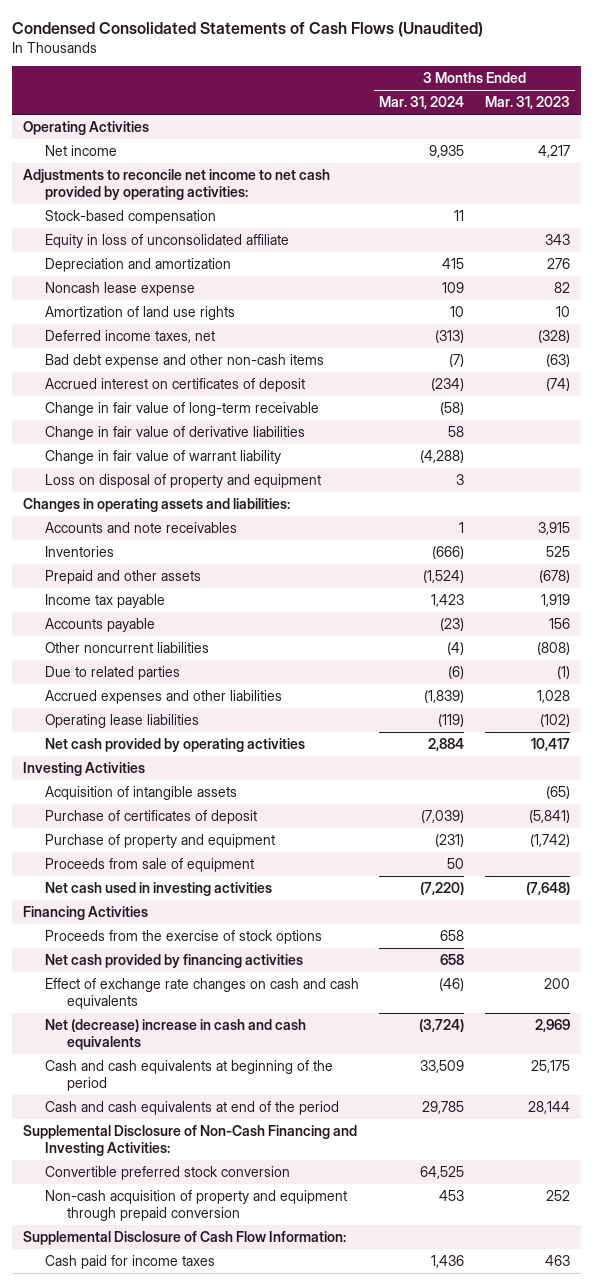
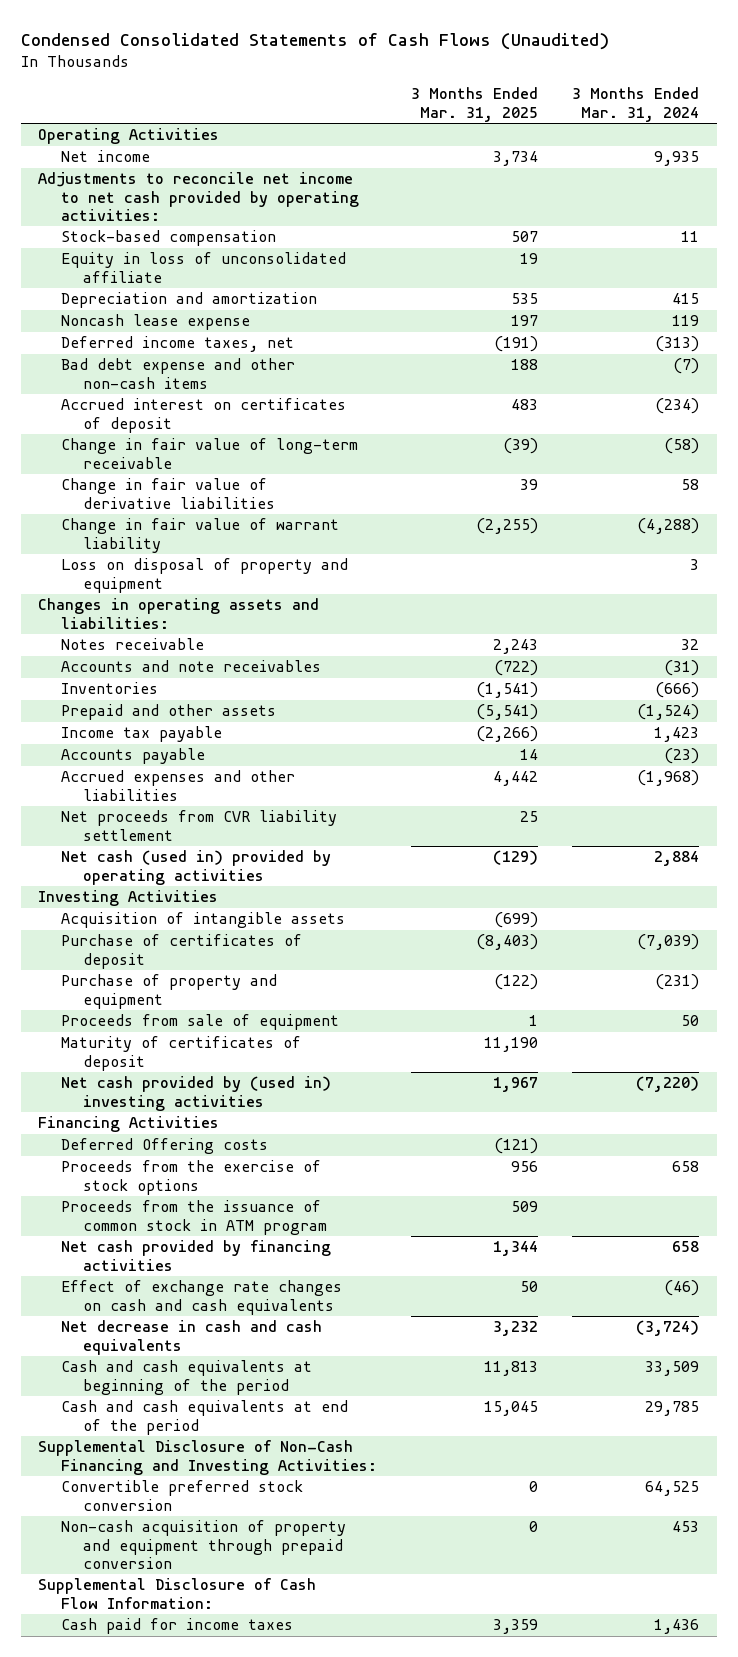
- | 3 Months Ended Mar. 31, 2024 | 3 Months Ended Mar. 31, 2023
+ | 3 Months Ended Mar. 31, 2025 | 3 Months Ended Mar. 31, 2024
- Noncash lease expense | 109 | 82
- Amortization of land use rights | 10 | 10
+ Noncash lease expense | 197 | 119
- Accounts and note receivables | 1 | 3,915
+ Notes receivable | 2,243 | 32
+ Accounts and note receivables | (722) | (31)
- Other noncurrent liabilities | (4) | (808)
- Due to related parties | (6) | (1)
- Accrued expenses and other liabilities | (1,839) | 1,028
- Operating lease liabilities | (119) | (102)
- Net cash provided by operating activities | 2,884 | 10,417
+ Accrued expenses and other liabilities | 4,442 | (1,968)
+ Net proceeds from CVR liability settlement | 25 |
+ Net cash (used in) provided by operating activities | (129) | 2,884
- Net cash used in investing activities | (7,220) | (7,648)
+ Maturity of certificates of deposit | 11,190 |
+ Net cash provided by (used in) investing activities | 1,967 | (7,220)
+ Deferred Offering costs | (121) |
+ Proceeds from the issuance of common stock in ATM program | 509 |
- Net (decrease) increase in cash and cash equivalents | (3,724) | 2,969
+ Net decrease in cash and cash equivalents | 3,232 | (3,724)

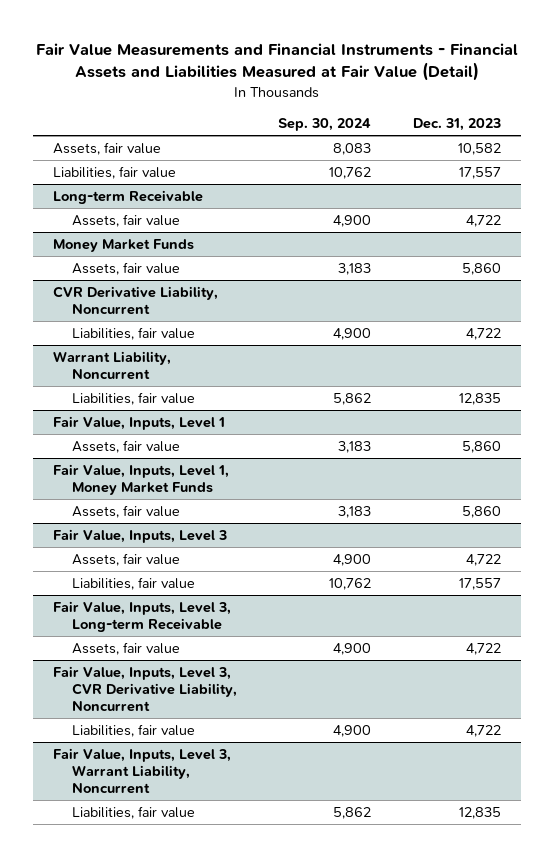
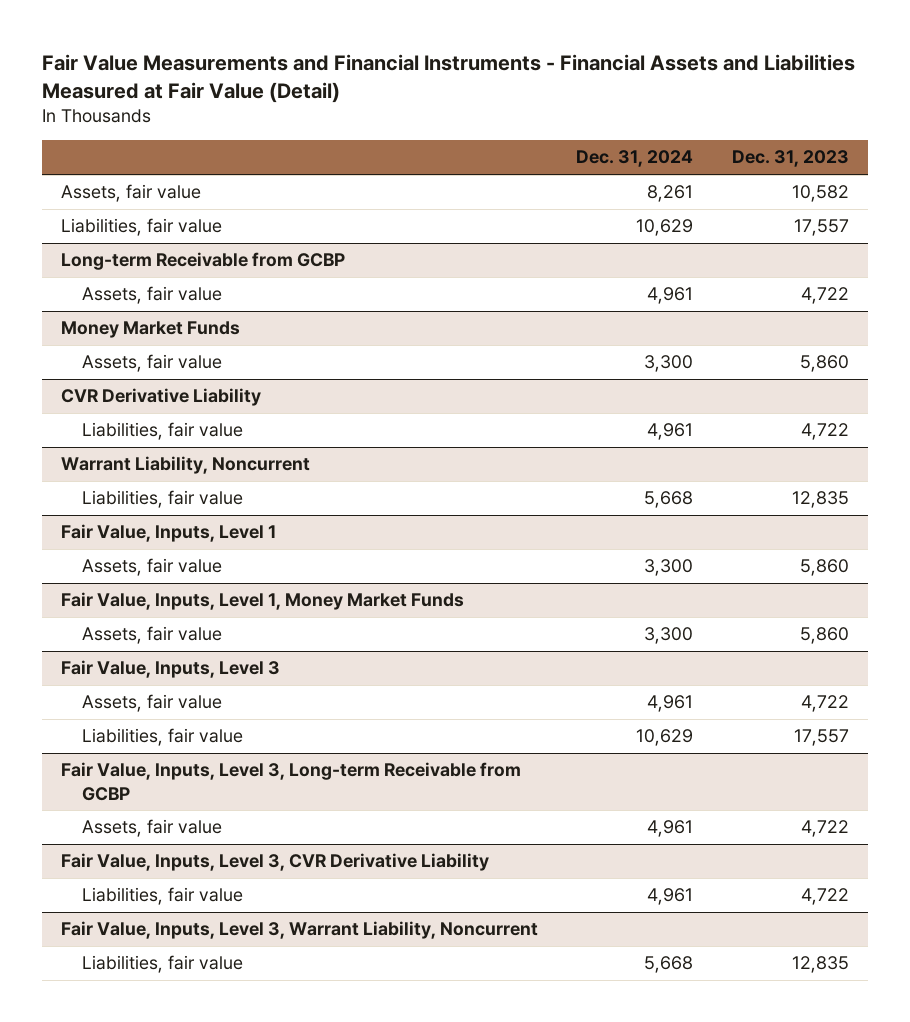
- | Sep. 30, 2024 | Dec. 31, 2023
+ | Dec. 31, 2024 | Dec. 31, 2023
- Long-term Receivable
+ Long-term Receivable from GCBP
- CVR Derivative Liability, Noncurrent
+ CVR Derivative Liability
- Fair Value, Inputs, Level 3, Long-term Receivable
+ Fair Value, Inputs, Level 3, Long-term Receivable from GCBP
- Fair Value, Inputs, Level 3, CVR Derivative Liability, Noncurrent
+ Fair Value, Inputs, Level 3, CVR Derivative Liability

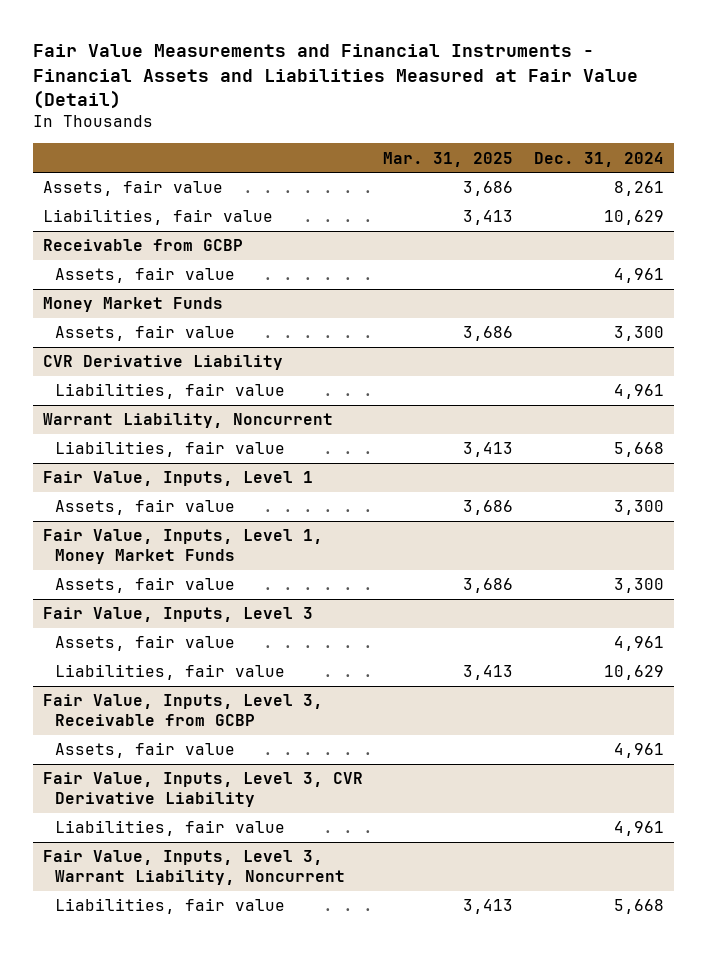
- | Dec. 31, 2024 | Dec. 31, 2023
+ | Mar. 31, 2025 | Dec. 31, 2024
- Long-term Receivable from GCBP
+ Receivable from GCBP
- Fair Value, Inputs, Level 3, Long-term Receivable from GCBP
+ Fair Value, Inputs, Level 3, Receivable from GCBP

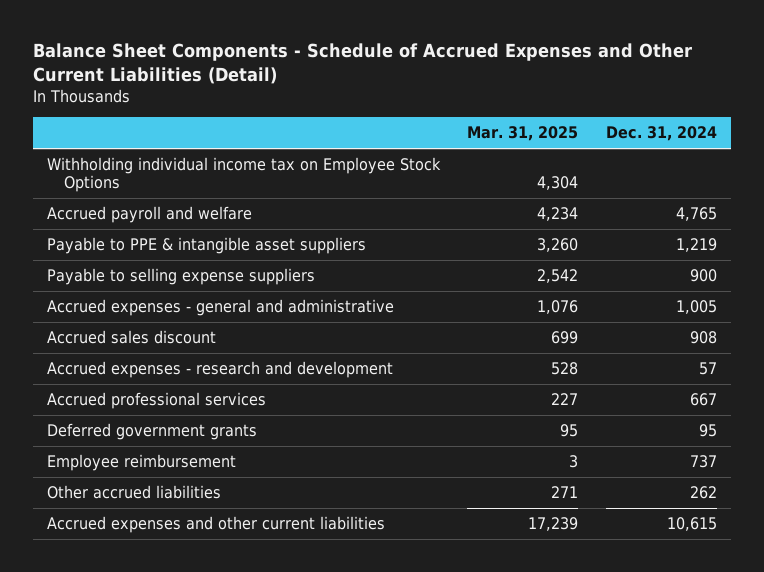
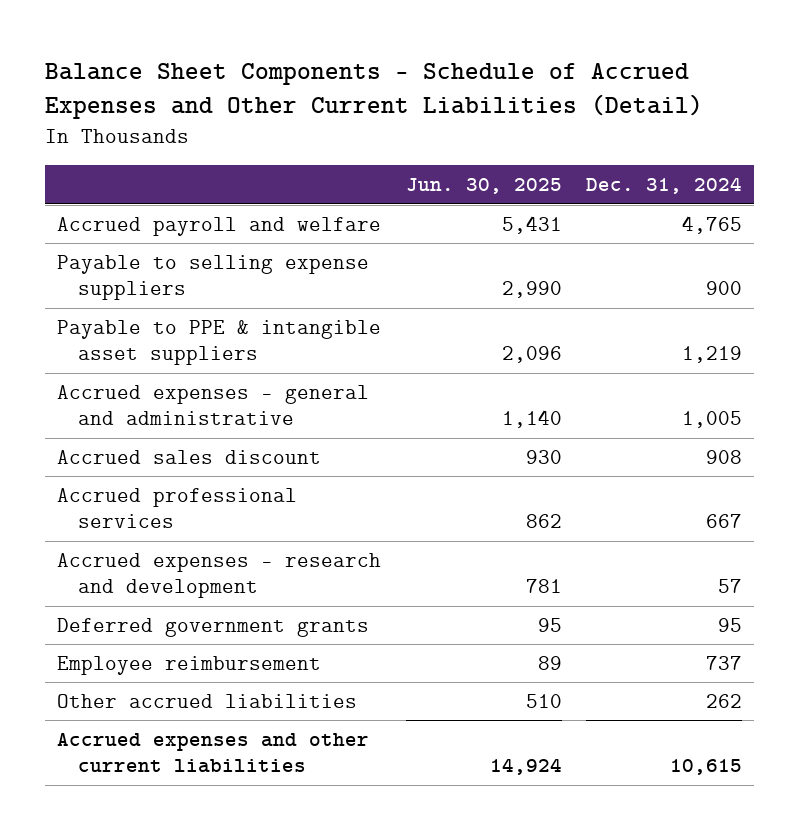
- | Mar. 31, 2025 | Dec. 31, 2024
+ | Jun. 30, 2025 | Dec. 31, 2024
- Withholding individual income tax on Employee Stock Options | 4,304 |
moved down: Payable to PPE & intangible asset suppliers | 2,096 | 1,219
moved down: Accrued expenses - research and development | 781 | 57

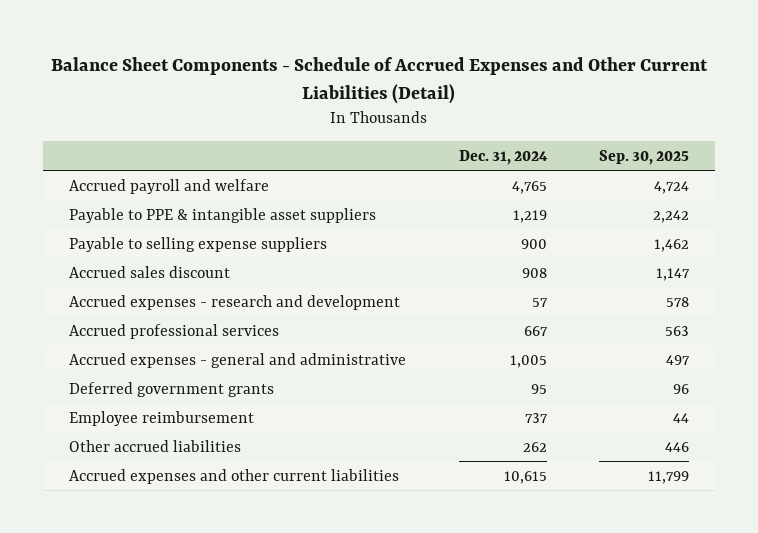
- | Jun. 30, 2025 | Dec. 31, 2024
+ | Dec. 31, 2024 | Sep. 30, 2025
moved down: Payable to selling expense suppliers | 900 | 1,462
moved down: Accrued professional services | 667 | 563
moved down: Accrued expenses - general and administrative | 1,005 | 497

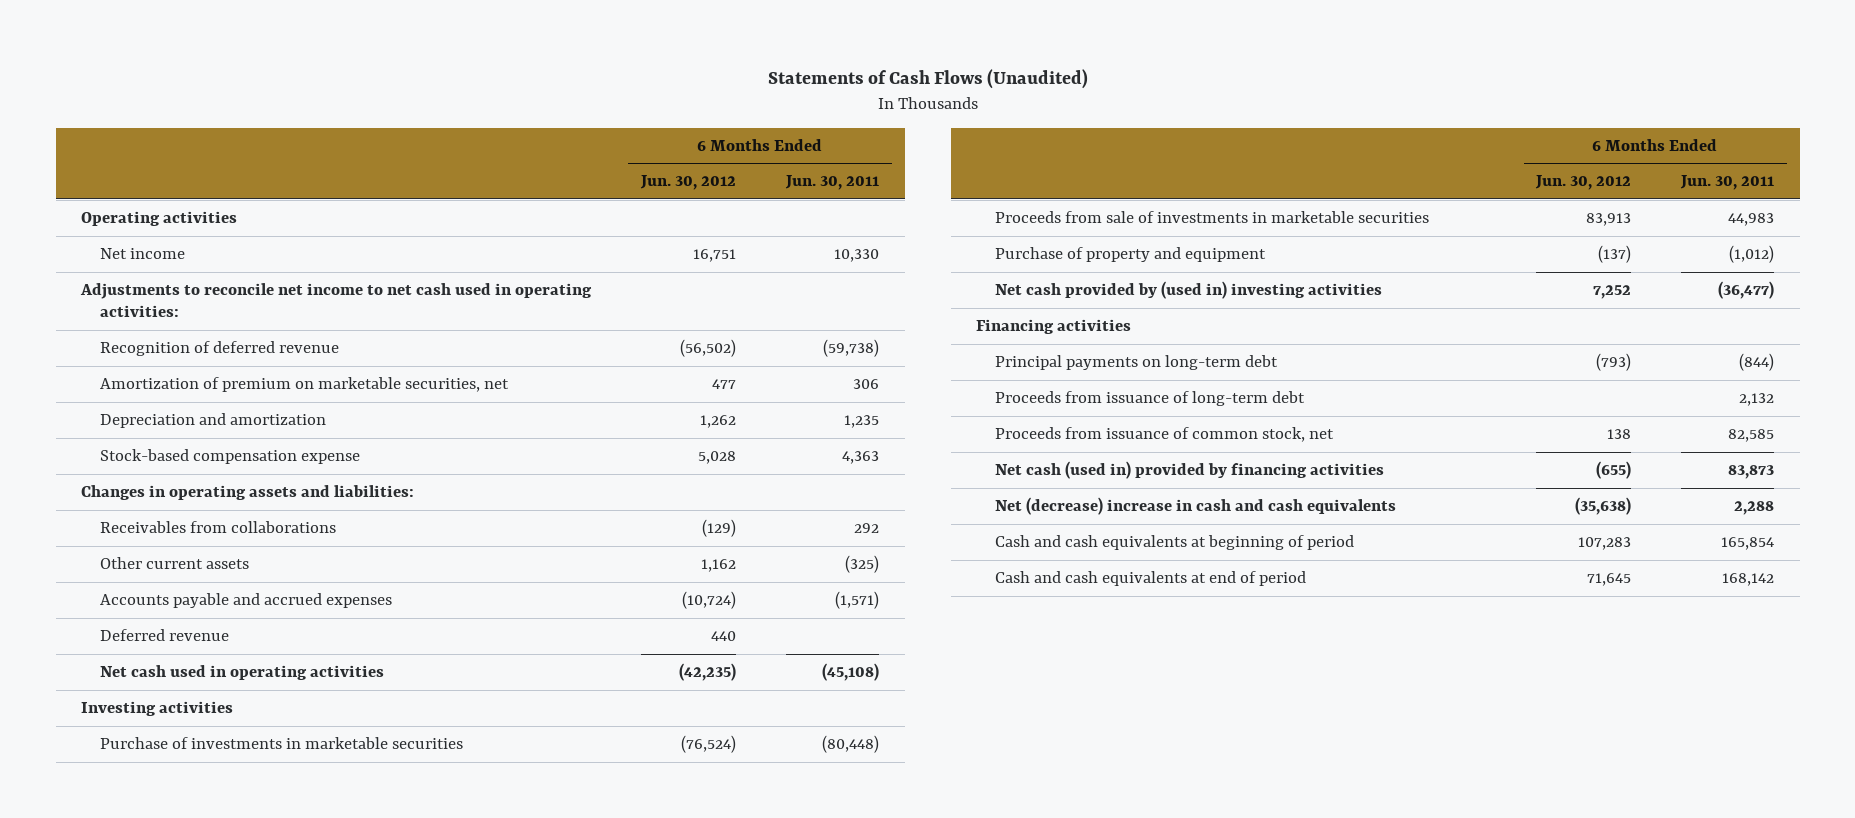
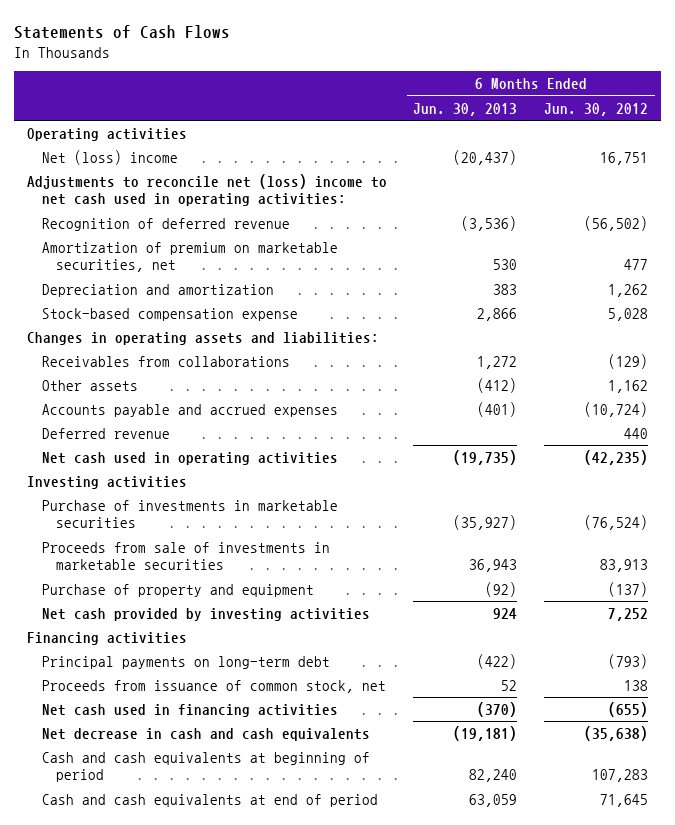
- Statements of Cash Flows (Unaudited)
+ Statements of Cash Flows
- | 6 Months Ended Jun. 30, 2012 | 6 Months Ended Jun. 30, 2011
+ | 6 Months Ended Jun. 30, 2013 | 6 Months Ended Jun. 30, 2012
- Net income | 16,751 | 10,330
- Adjustments to reconcile net income to net cash used in operating activities:
+ Net (loss) income | (20,437) | 16,751
+ Adjustments to reconcile net (loss) income to net cash used in operating activities:
- Other current assets | 1,162 | (325)
+ Other assets | (412) | 1,162
- Net cash provided by (used in) investing activities | 7,252 | (36,477)
+ Net cash provided by investing activities | 924 | 7,252
- Proceeds from issuance of long-term debt | | 2,132
- Net cash (used in) provided by financing activities | (655) | 83,873
- Net (decrease) increase in cash and cash equivalents | (35,638) | 2,288
+ Net cash used in financing activities | (370) | (655)
+ Net decrease in cash and cash equivalents | (19,181) | (35,638)

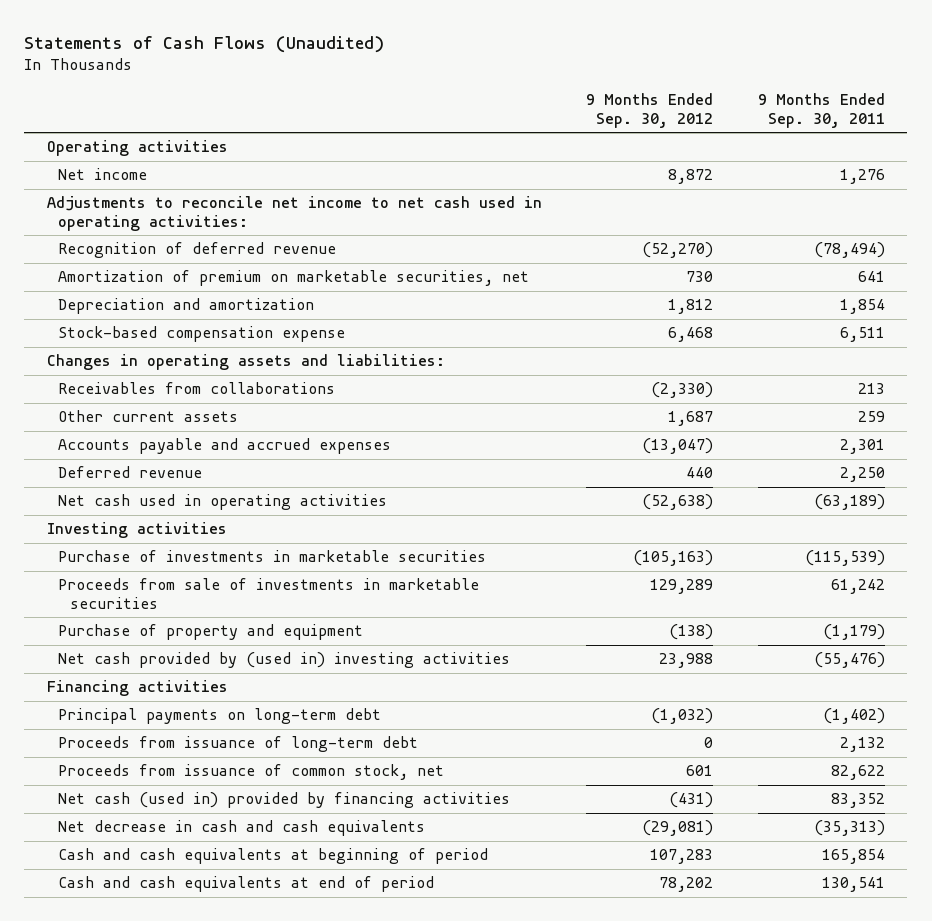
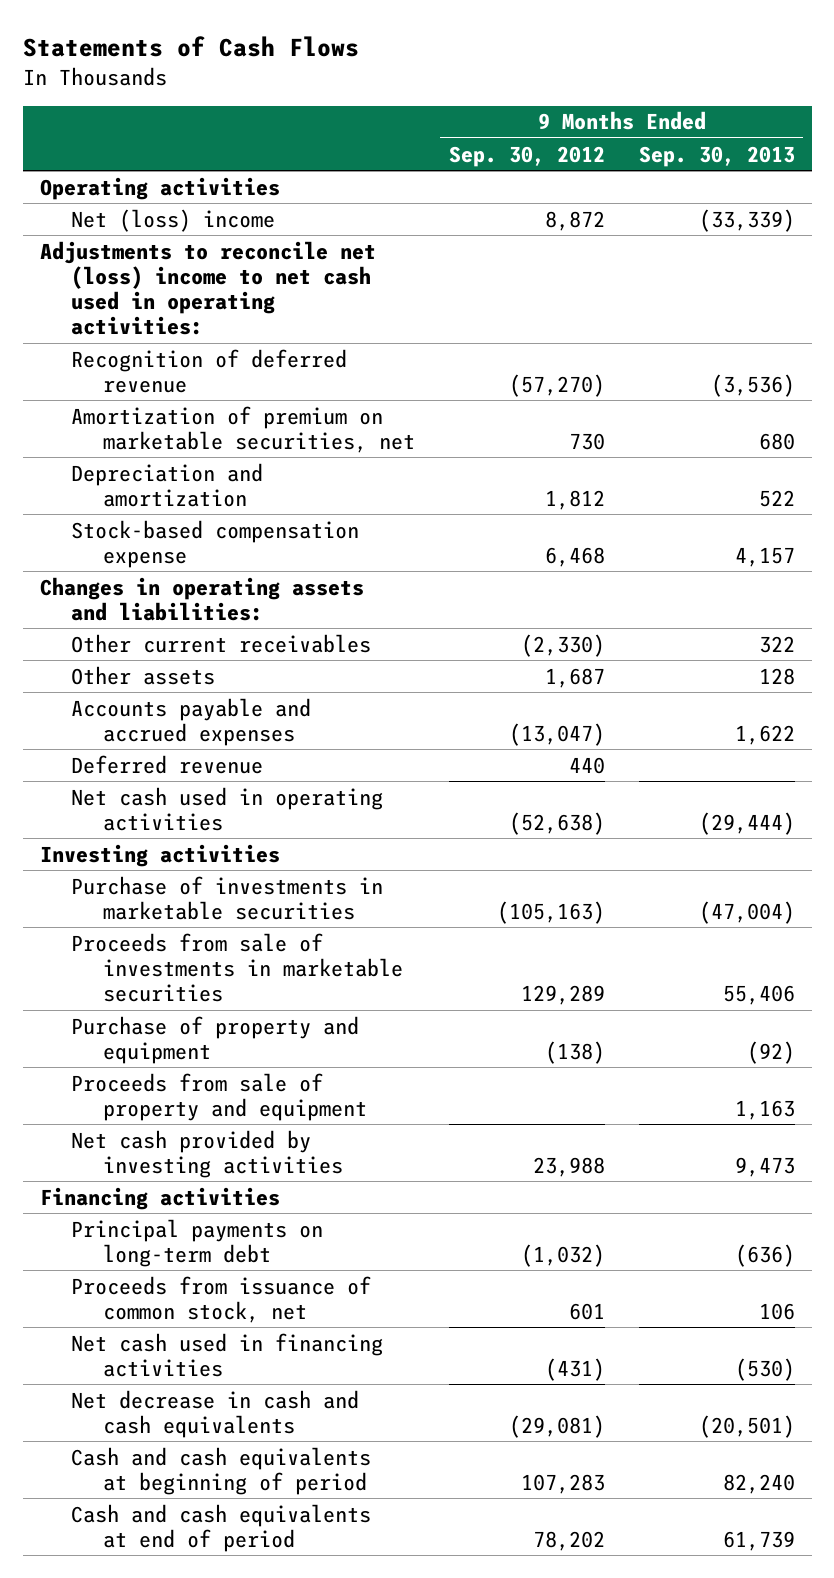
- Statements of Cash Flows (Unaudited)
+ Statements of Cash Flows
- | 9 Months Ended Sep. 30, 2012 | 9 Months Ended Sep. 30, 2011
+ | 9 Months Ended Sep. 30, 2012 | 9 Months Ended Sep. 30, 2013
- Net income | 8,872 | 1,276
- Adjustments to reconcile net income to net cash used in operating activities:
- Recognition of deferred revenue | (52,270) | (78,494)
+ Net (loss) income | 8,872 | (33,339)
+ Adjustments to reconcile net (loss) income to net cash used in operating activities:
+ Recognition of deferred revenue | (57,270) | (3,536)
- Receivables from collaborations | (2,330) | 213
- Other current assets | 1,687 | 259
+ Other current receivables | (2,330) | 322
+ Other assets | 1,687 | 128
- Net cash provided by (used in) investing activities | 23,988 | (55,476)
+ Proceeds from sale of property and equipment | | 1,163
+ Net cash provided by investing activities | 23,988 | 9,473
- Proceeds from issuance of long-term debt | 0 | 2,132
- Net cash (used in) provided by financing activities | (431) | 83,352
+ Net cash used in financing activities | (431) | (530)

